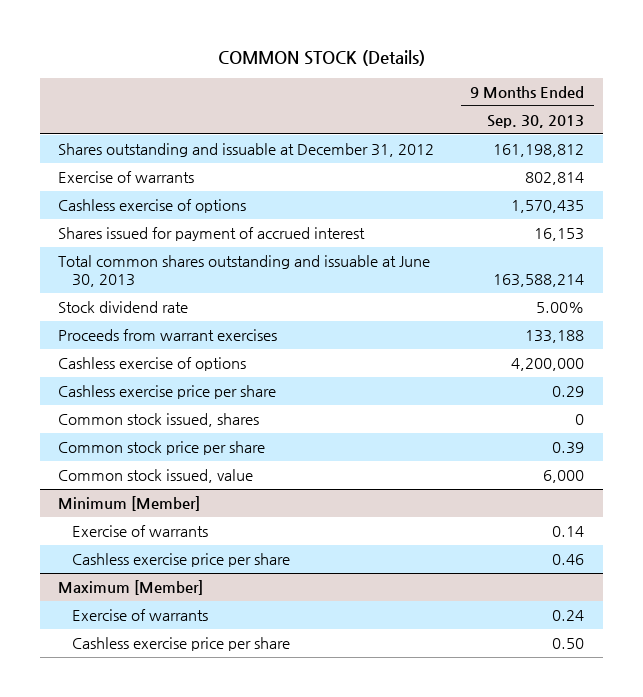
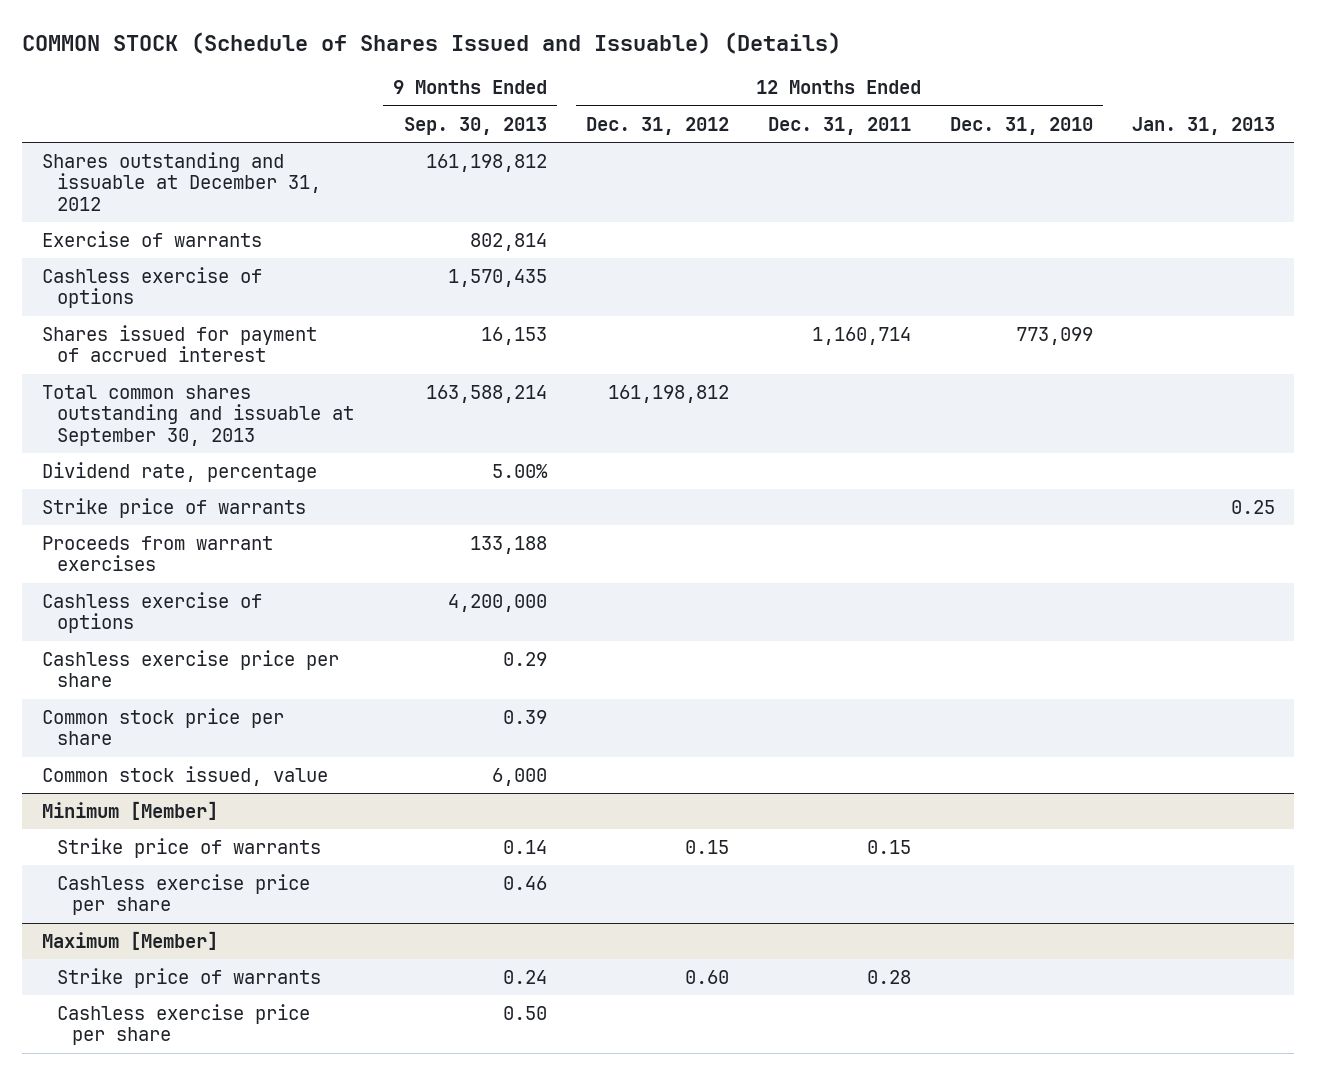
- COMMON STOCK (Details)
+ COMMON STOCK (Schedule of Shares Issued and Issuable) (Details)
- | 9 Months Ended Sep. 30, 2013
+ | 9 Months Ended Sep. 30, 2013 | 12 Months Ended Dec. 31, 2012 | 12 Months Ended Dec. 31, 2011 | 12 Months Ended Dec. 31, 2010 | Jan. 31, 2013
- Total common shares outstanding and issuable at June 30, 2013 | 163,588,214
- Stock dividend rate | 5.00%
+ Total common shares outstanding and issuable at September 30, 2013 | 163,588,214 | 161,198,812 | | |
+ Dividend rate, percentage | 5.00% | | | |
+ Strike price of warrants | | | | | 0.25
- Common stock issued, shares | 0
@ Minimum [Member]
- Exercise of warrants | 0.14
+ Strike price of warrants | 0.14 | 0.15 | 0.15 | |
@ Maximum [Member]
- Exercise of warrants | 0.24
+ Strike price of warrants | 0.24 | 0.60 | 0.28 | |

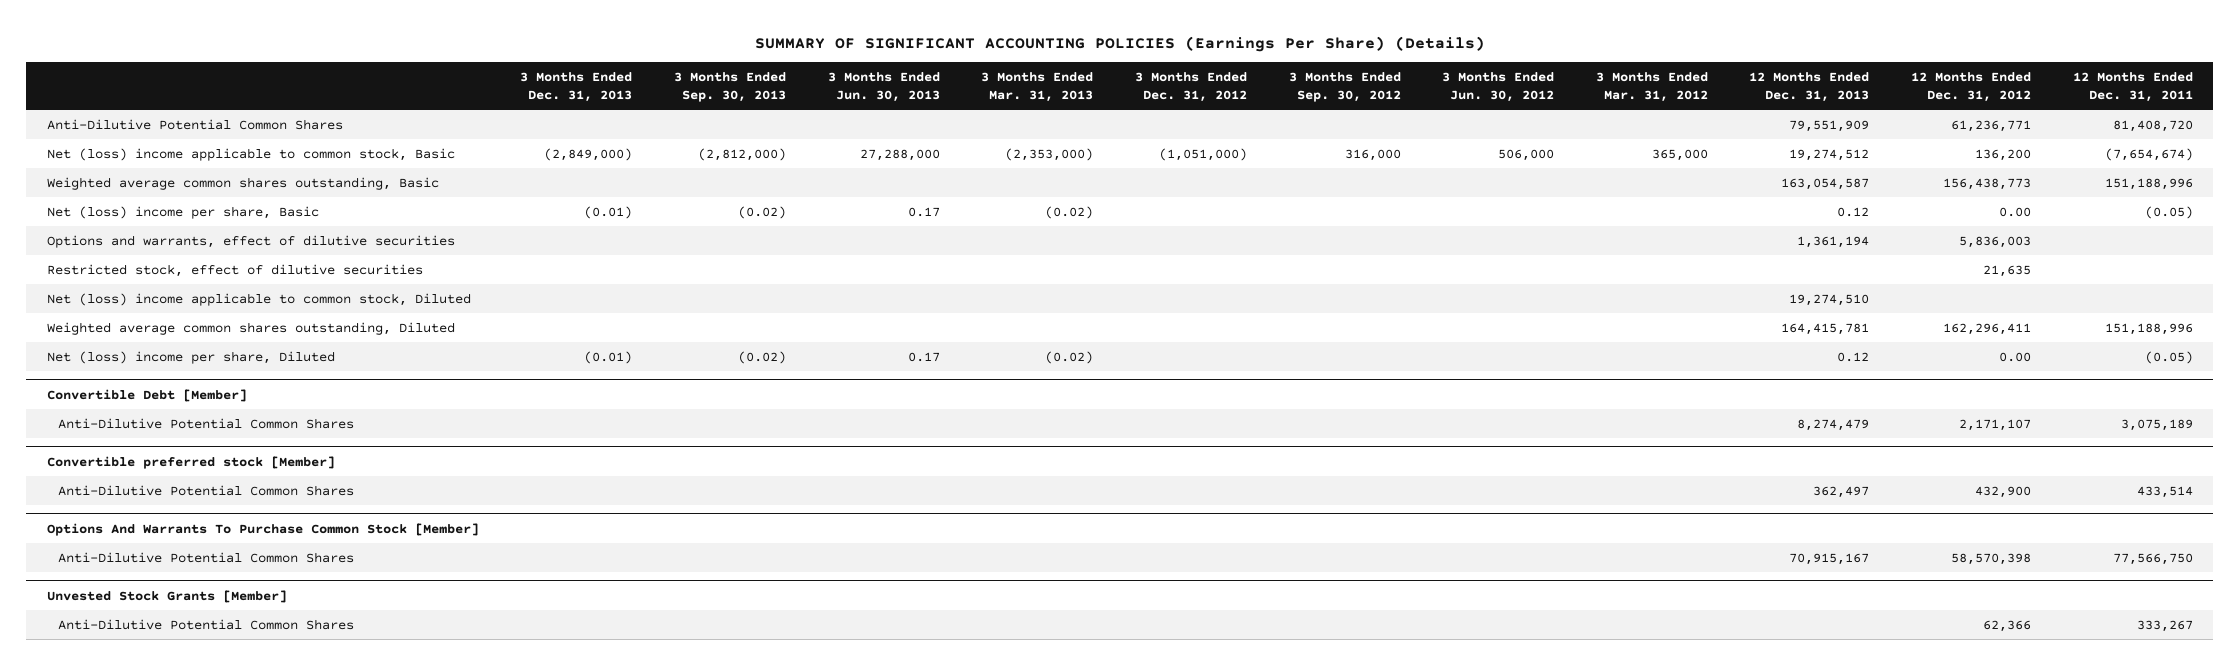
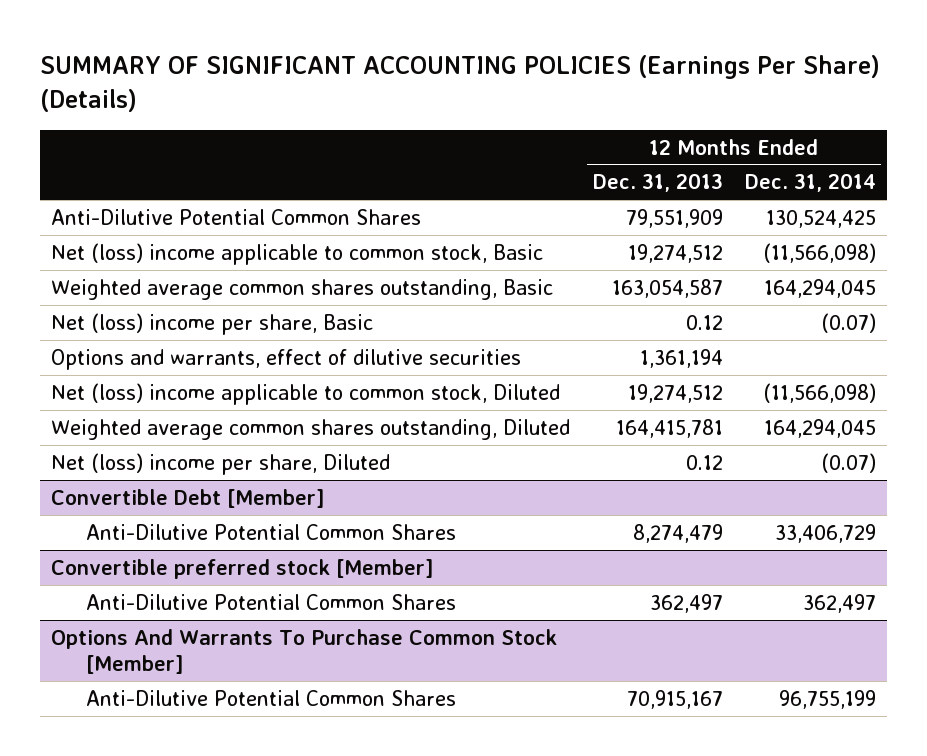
- | 3 Months Ended Dec. 31, 2013 | 3 Months Ended Sep. 30, 2013 | 3 Months Ended Jun. 30, 2013 | 3 Months Ended Mar. 31, 2013 | 3 Months Ended Dec. 31, 2012 | 3 Months Ended Sep. 30, 2012 | 3 Months Ended Jun. 30, 2012 | 3 Months Ended Mar. 31, 2012 | 12 Months Ended Dec. 31, 2013 | 12 Months Ended Dec. 31, 2012 | 12 Months Ended Dec. 31, 2011
+ | 12 Months Ended Dec. 31, 2013 | 12 Months Ended Dec. 31, 2014
- Restricted stock, effect of dilutive securities | | | | | | | | | | 21,635 |
- Net (loss) income applicable to common stock, Diluted | | | | | | | | | 19,274,510 | |
+ Net (loss) income applicable to common stock, Diluted | 19,274,512 | (11,566,098)
- Unvested Stock Grants [Member]
- Anti-Dilutive Potential Common Shares | | | | | | | | | | 62,366 | 333,267

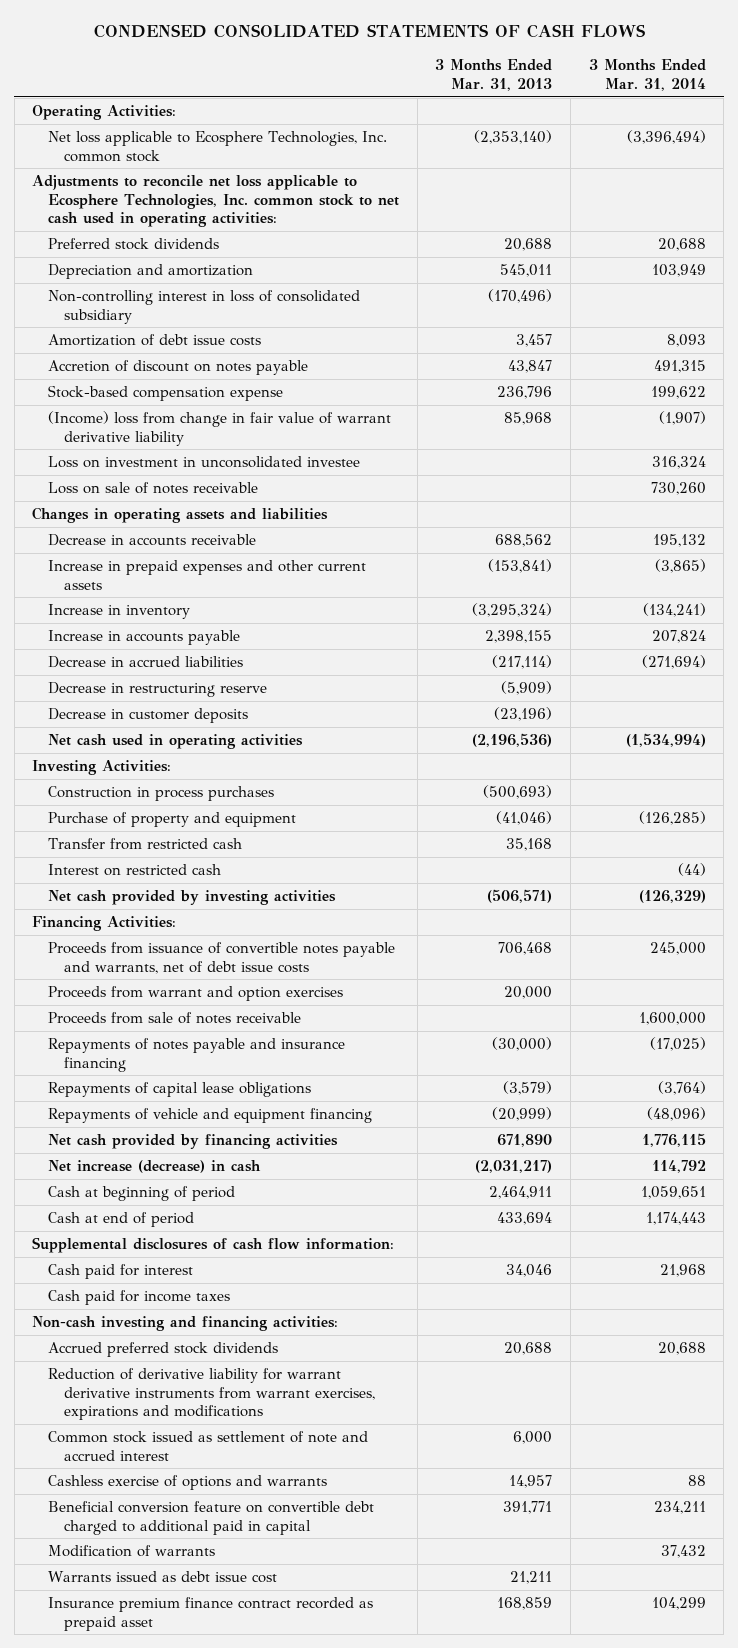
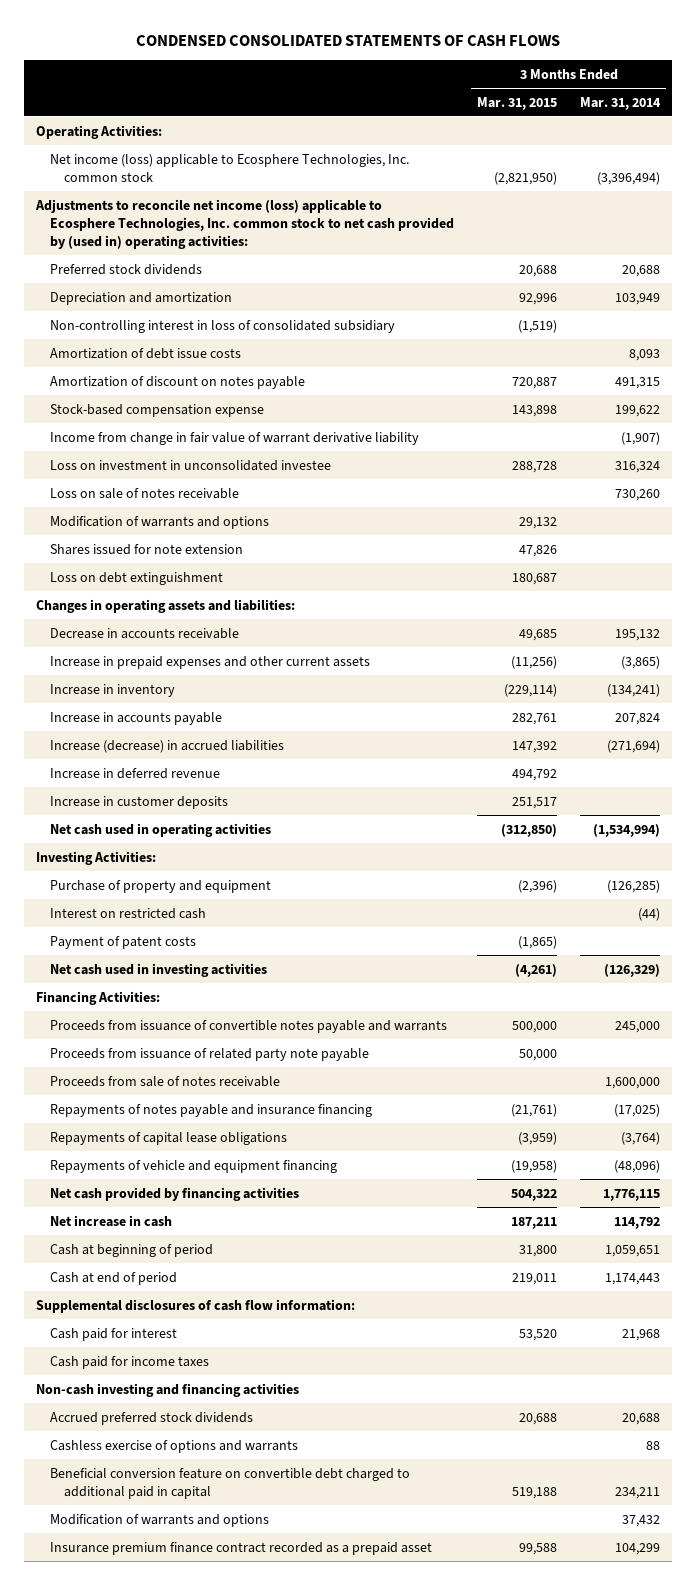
- | 3 Months Ended Mar. 31, 2013 | 3 Months Ended Mar. 31, 2014
+ | 3 Months Ended Mar. 31, 2015 | 3 Months Ended Mar. 31, 2014
- Net loss applicable to Ecosphere Technologies, Inc. common stock | (2,353,140) | (3,396,494)
- Adjustments to reconcile net loss applicable to Ecosphere Technologies, Inc. common stock to net cash used in operating activities:
+ Net income (loss) applicable to Ecosphere Technologies, Inc. common stock | (2,821,950) | (3,396,494)
+ Adjustments to reconcile net income (loss) applicable to Ecosphere Technologies, Inc. common stock to net cash provided by (used in) operating activities:
- Accretion of discount on notes payable | 43,847 | 491,315
+ Amortization of discount on notes payable | 720,887 | 491,315
- (Income) loss from change in fair value of warrant derivative liability | 85,968 | (1,907)
+ Income from change in fair value of warrant derivative liability | | (1,907)
- Changes in operating assets and liabilities
+ Modification of warrants and options | 29,132 |
+ Shares issued for note extension | 47,826 |
+ Loss on debt extinguishment | 180,687 |
+ Changes in operating assets and liabilities:
- Decrease in accrued liabilities | (217,114) | (271,694)
- Decrease in restructuring reserve | (5,909) |
- Decrease in customer deposits | (23,196) |
+ Increase (decrease) in accrued liabilities | 147,392 | (271,694)
+ Increase in deferred revenue | 494,792 |
+ Increase in customer deposits | 251,517 |
- Construction in process purchases | (500,693) |
- Transfer from restricted cash | 35,168 |
- Net cash provided by investing activities | (506,571) | (126,329)
+ Payment of patent costs | (1,865) |
+ Net cash used in investing activities | (4,261) | (126,329)
- Proceeds from issuance of convertible notes payable and warrants, net of debt issue costs | 706,468 | 245,000
- Proceeds from warrant and option exercises | 20,000 |
+ Proceeds from issuance of convertible notes payable and warrants | 500,000 | 245,000
+ Proceeds from issuance of related party note payable | 50,000 |
- Net increase (decrease) in cash | (2,031,217) | 114,792
+ Net increase in cash | 187,211 | 114,792
- Non-cash investing and financing activities:
+ Non-cash investing and financing activities
- Reduction of derivative liability for warrant derivative instruments from warrant exercises, expirations and modifications
- Common stock issued as settlement of note and accrued interest | 6,000 |
- Modification of warrants | | 37,432
- Warrants issued as debt issue cost | 21,211 |
- Insurance premium finance contract recorded as prepaid asset | 168,859 | 104,299
+ Modification of warrants and options | | 37,432
+ Insurance premium finance contract recorded as a prepaid asset | 99,588 | 104,299

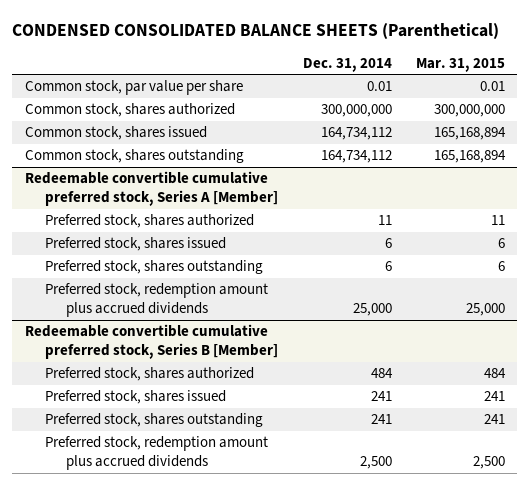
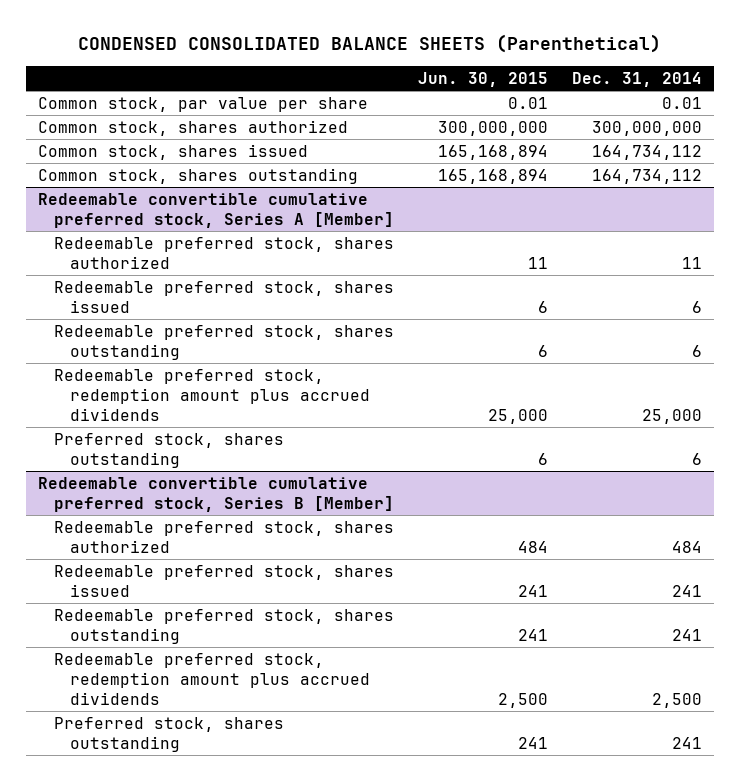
- | Dec. 31, 2014 | Mar. 31, 2015
+ | Jun. 30, 2015 | Dec. 31, 2014
@ Redeemable convertible cumulative preferred stock, Series A [Member]
- Preferred stock, shares authorized | 11 | 11
- Preferred stock, shares issued | 6 | 6
+ Redeemable preferred stock, shares authorized | 11 | 11
+ Redeemable preferred stock, shares issued | 6 | 6
+ Redeemable preferred stock, shares outstanding | 6 | 6
+ Redeemable preferred stock, redemption amount plus accrued dividends | 25,000 | 25,000
- Preferred stock, redemption amount plus accrued dividends | 25,000 | 25,000
@ Redeemable convertible cumulative preferred stock, Series B [Member]
- Preferred stock, shares authorized | 484 | 484
- Preferred stock, shares issued | 241 | 241
+ Redeemable preferred stock, shares authorized | 484 | 484
+ Redeemable preferred stock, shares issued | 241 | 241
+ Redeemable preferred stock, shares outstanding | 241 | 241
+ Redeemable preferred stock, redemption amount plus accrued dividends | 2,500 | 2,500
- Preferred stock, redemption amount plus accrued dividends | 2,500 | 2,500

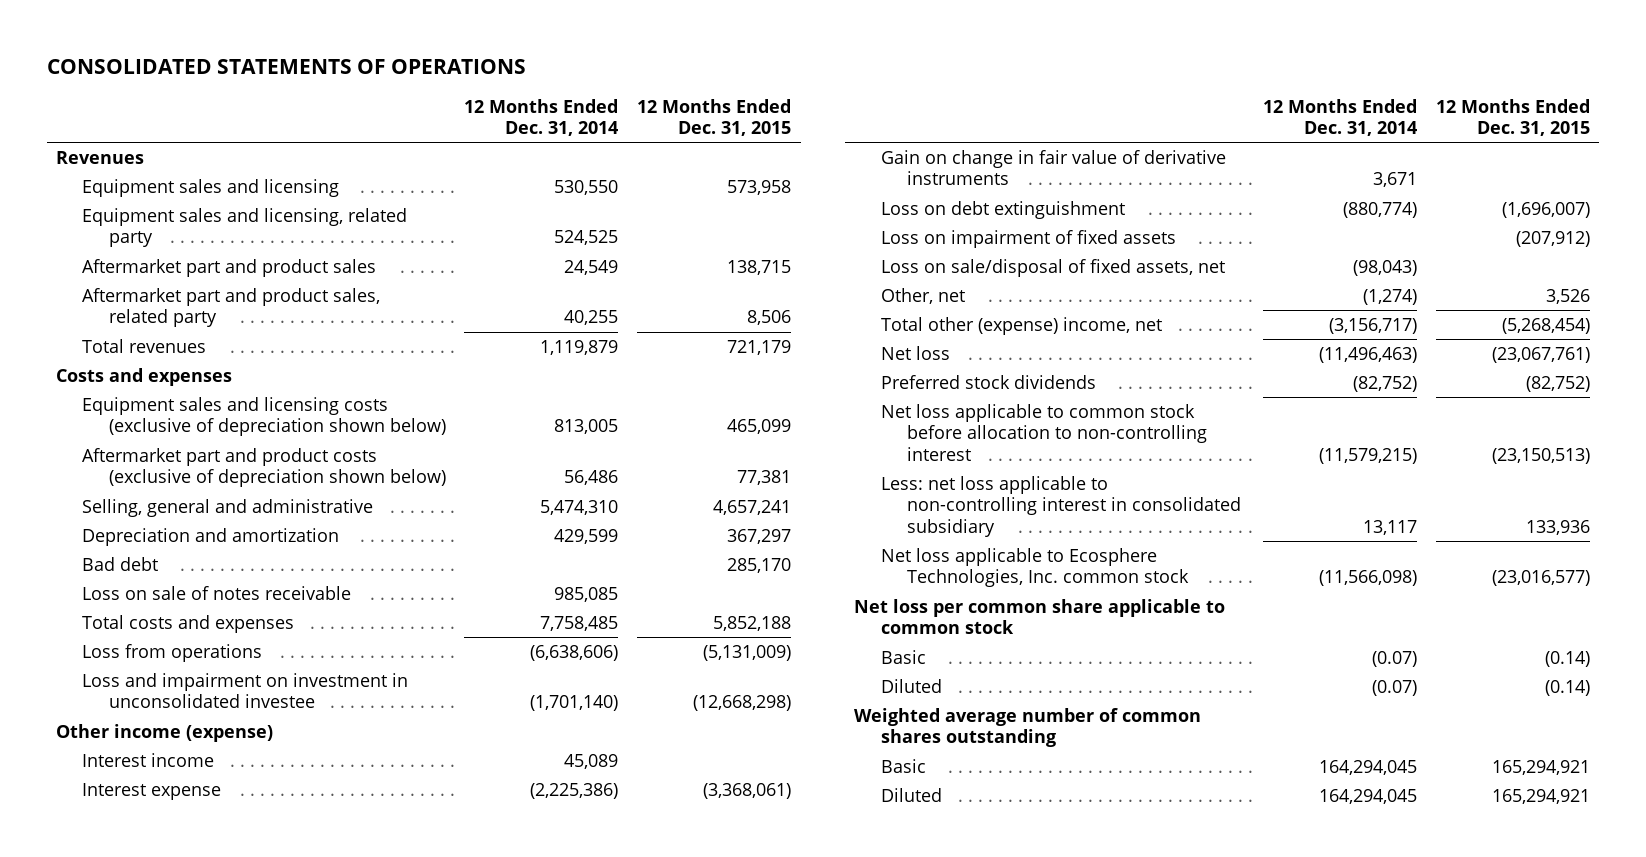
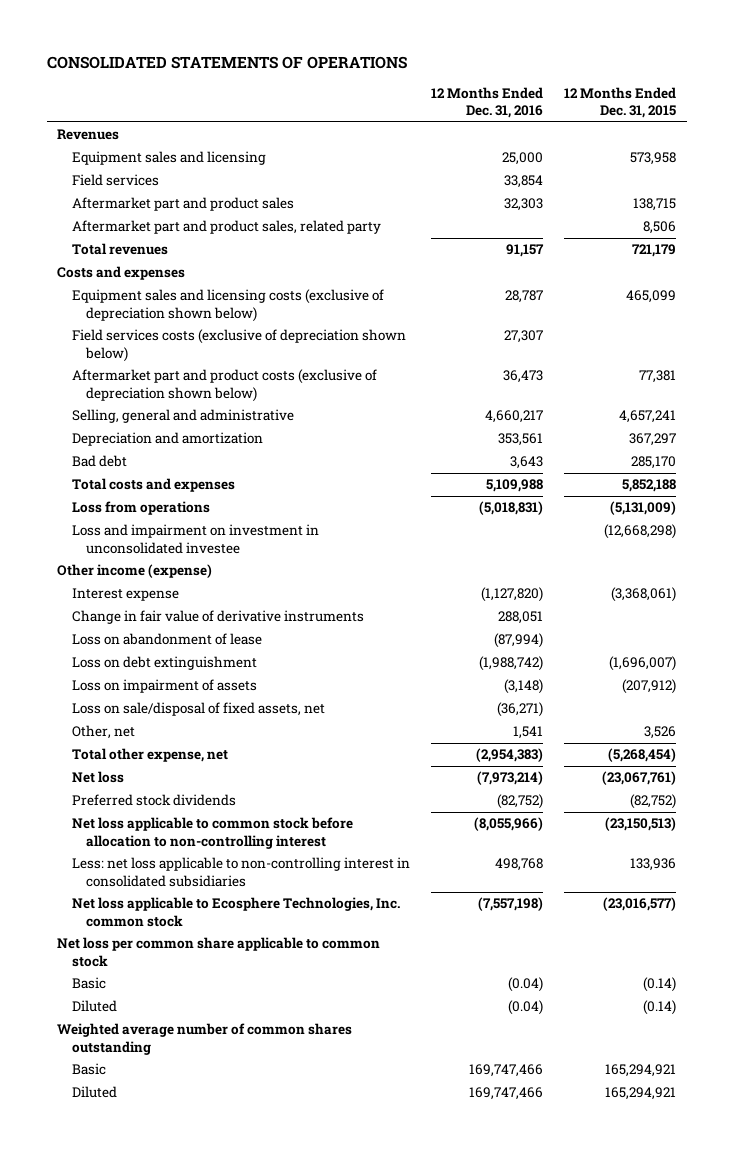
- | 12 Months Ended Dec. 31, 2014 | 12 Months Ended Dec. 31, 2015
+ | 12 Months Ended Dec. 31, 2016 | 12 Months Ended Dec. 31, 2015
- Equipment sales and licensing, related party | 524,525 |
+ Field services | 33,854 |
+ Field services costs (exclusive of depreciation shown below) | 27,307 |
- Loss on sale of notes receivable | 985,085 |
- Interest income | 45,089 |
- Gain on change in fair value of derivative instruments | 3,671 |
+ Change in fair value of derivative instruments | 288,051 |
+ Loss on abandonment of lease | (87,994) |
- Loss on impairment of fixed assets | | (207,912)
+ Loss on impairment of assets | (3,148) | (207,912)
- Total other (expense) income, net | (3,156,717) | (5,268,454)
+ Total other expense, net | (2,954,383) | (5,268,454)
- Less: net loss applicable to non-controlling interest in consolidated subsidiary | 13,117 | 133,936
+ Less: net loss applicable to non-controlling interest in consolidated subsidiaries | 498,768 | 133,936

